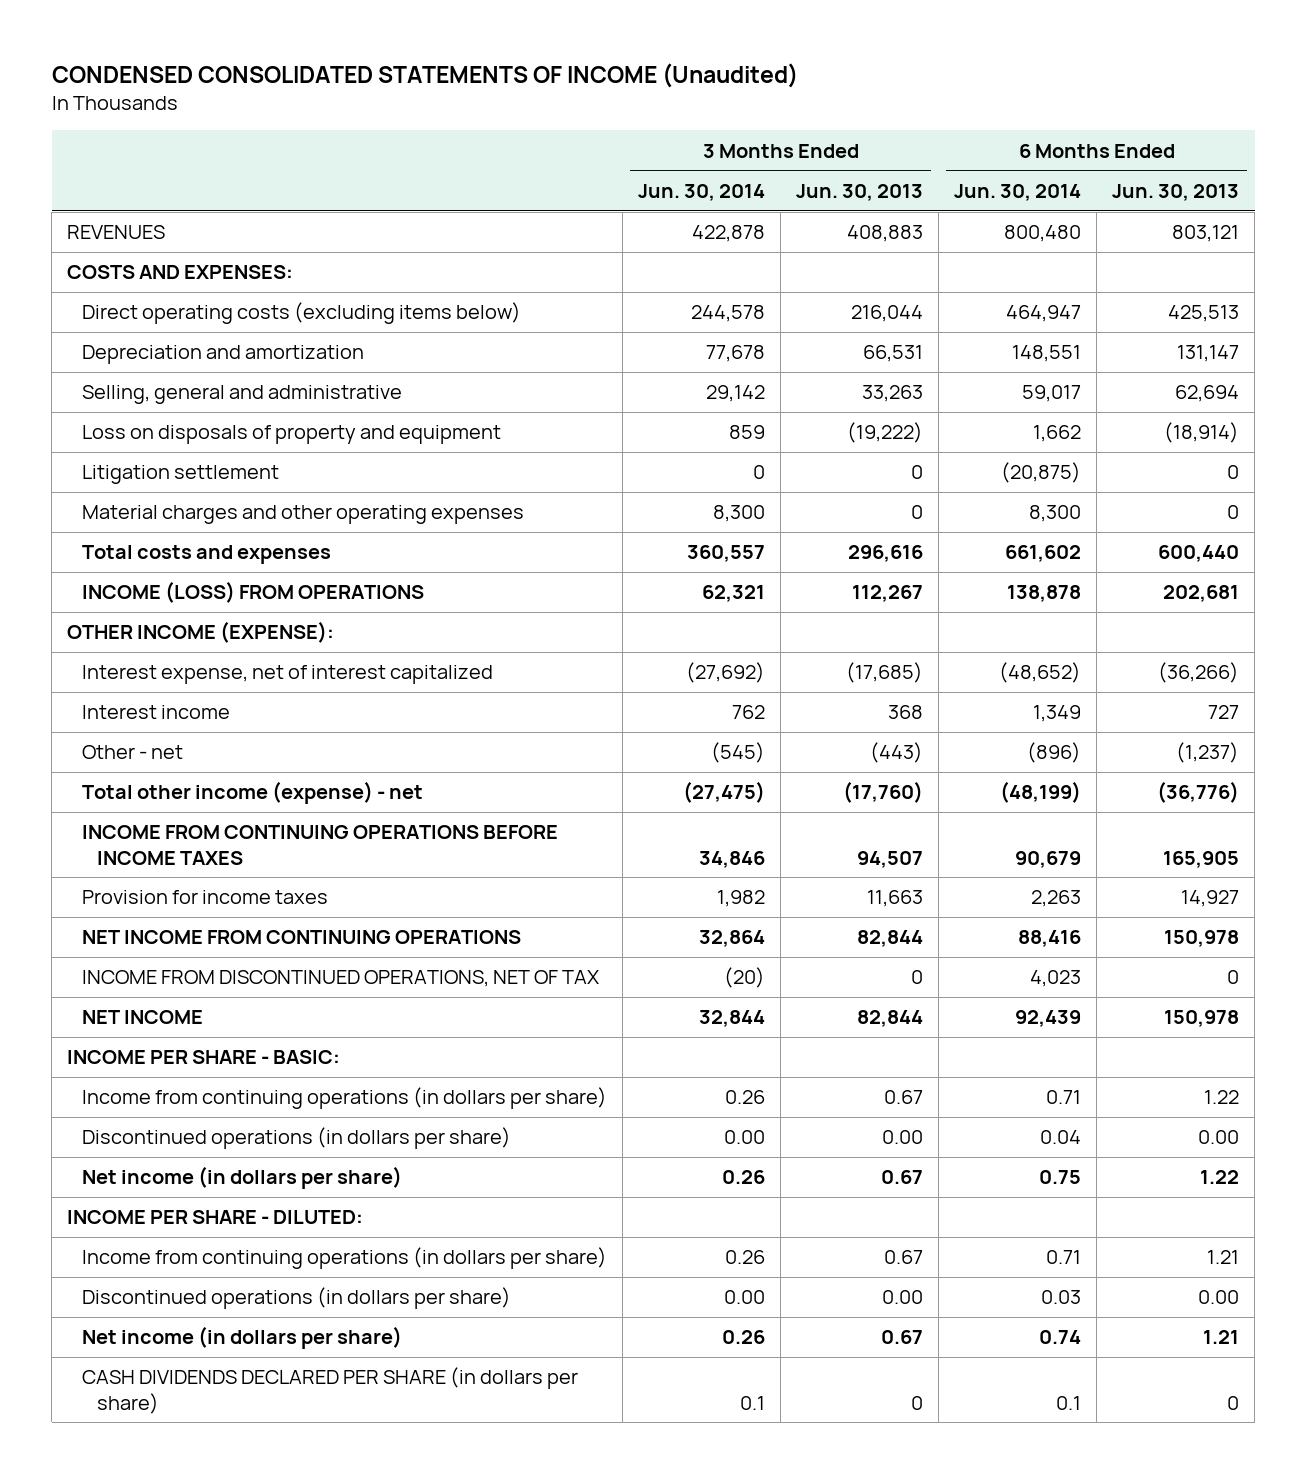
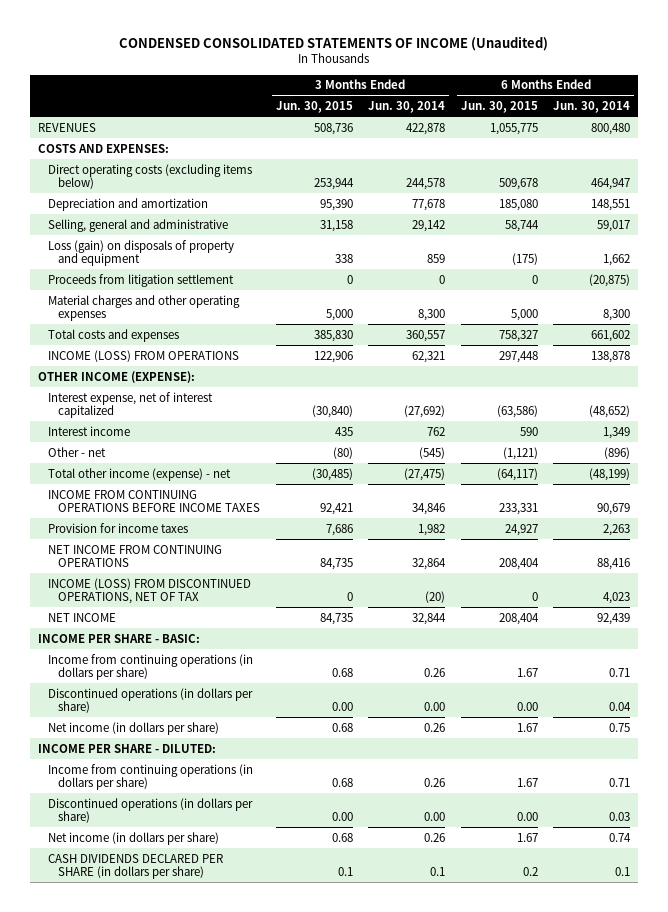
- | 3 Months Ended Jun. 30, 2014 | 3 Months Ended Jun. 30, 2013 | 6 Months Ended Jun. 30, 2014 | 6 Months Ended Jun. 30, 2013
+ | 3 Months Ended Jun. 30, 2015 | 3 Months Ended Jun. 30, 2014 | 6 Months Ended Jun. 30, 2015 | 6 Months Ended Jun. 30, 2014
- Loss on disposals of property and equipment | 859 | (19,222) | 1,662 | (18,914)
- Litigation settlement | 0 | 0 | (20,875) | 0
+ Loss (gain) on disposals of property and equipment | 338 | 859 | (175) | 1,662
+ Proceeds from litigation settlement | 0 | 0 | 0 | (20,875)
- INCOME FROM DISCONTINUED OPERATIONS, NET OF TAX | (20) | 0 | 4,023 | 0
+ INCOME (LOSS) FROM DISCONTINUED OPERATIONS, NET OF TAX | 0 | (20) | 0 | 4,023

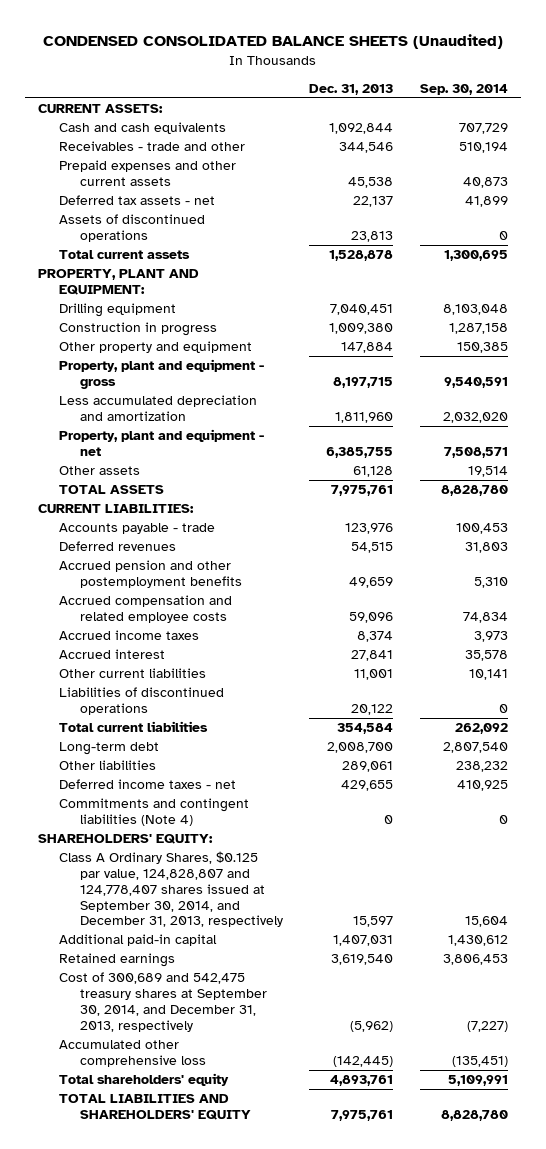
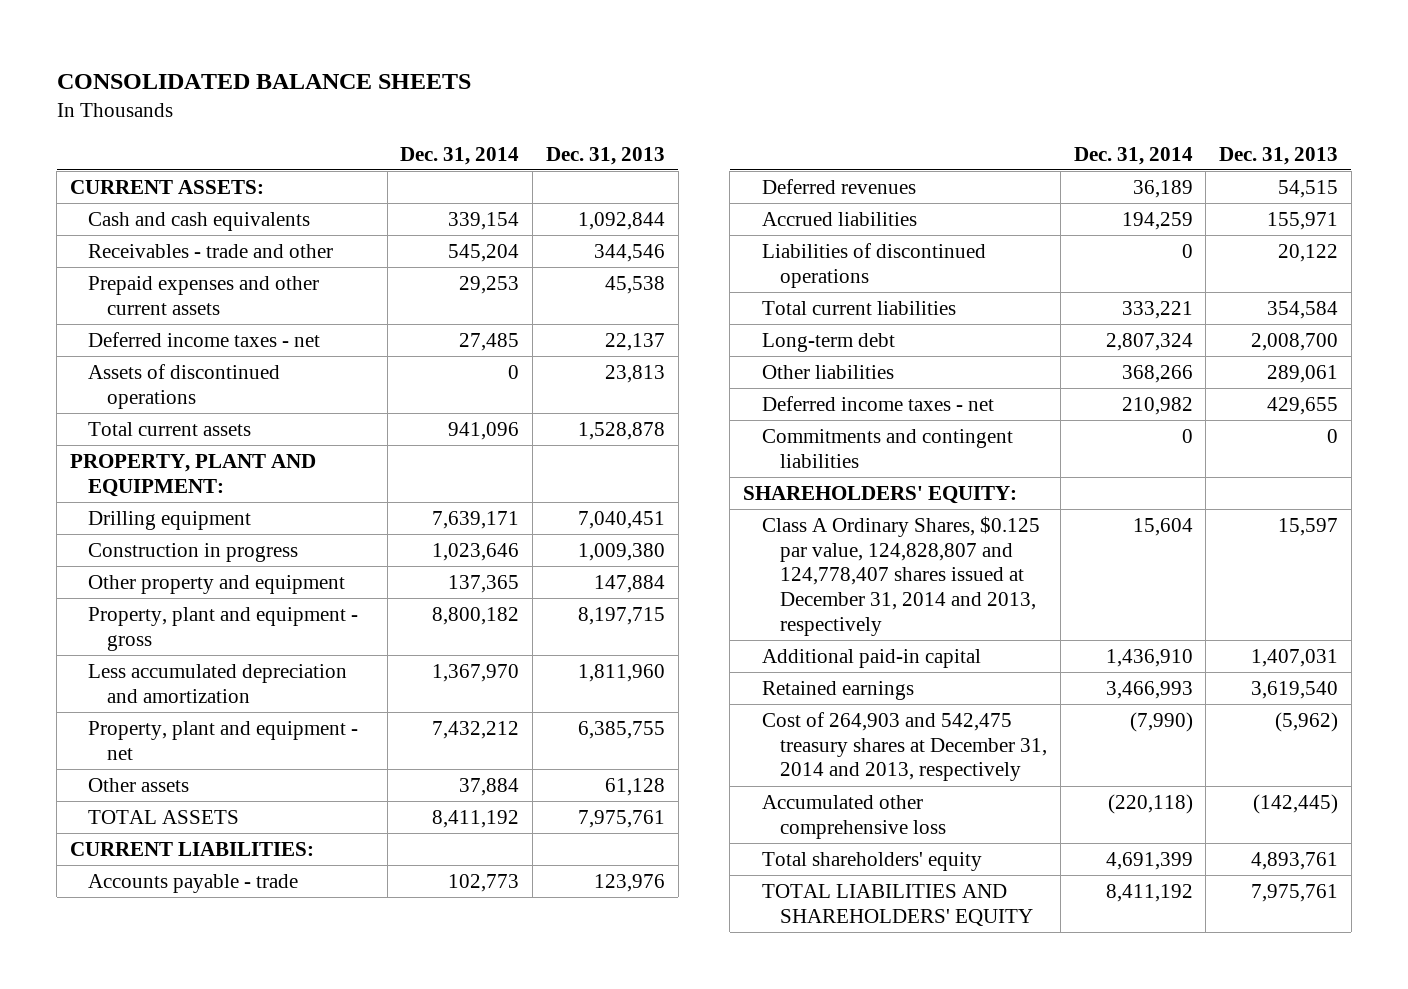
- CONDENSED CONSOLIDATED BALANCE SHEETS (Unaudited)
+ CONSOLIDATED BALANCE SHEETS
- | Dec. 31, 2013 | Sep. 30, 2014
+ | Dec. 31, 2014 | Dec. 31, 2013
- Deferred tax assets - net | 22,137 | 41,899
+ Deferred income taxes - net | 27,485 | 22,137
- Accrued pension and other postemployment benefits | 49,659 | 5,310
- Accrued compensation and related employee costs | 59,096 | 74,834
- Accrued income taxes | 8,374 | 3,973
- Accrued interest | 27,841 | 35,578
- Other current liabilities | 11,001 | 10,141
+ Accrued liabilities | 194,259 | 155,971
- Commitments and contingent liabilities (Note 4) | 0 | 0
+ Commitments and contingent liabilities | 0 | 0
- Class A Ordinary Shares, $0.125 par value, 124,828,807 and 124,778,407 shares issued at September 30, 2014, and December 31, 2013, respectively | 15,597 | 15,604
+ Class A Ordinary Shares, $0.125 par value, 124,828,807 and 124,778,407 shares issued at December 31, 2014 and 2013, respectively | 15,604 | 15,597
- Cost of 300,689 and 542,475 treasury shares at September 30, 2014, and December 31, 2013, respectively | (5,962) | (7,227)
+ Cost of 264,903 and 542,475 treasury shares at December 31, 2014 and 2013, respectively | (7,990) | (5,962)

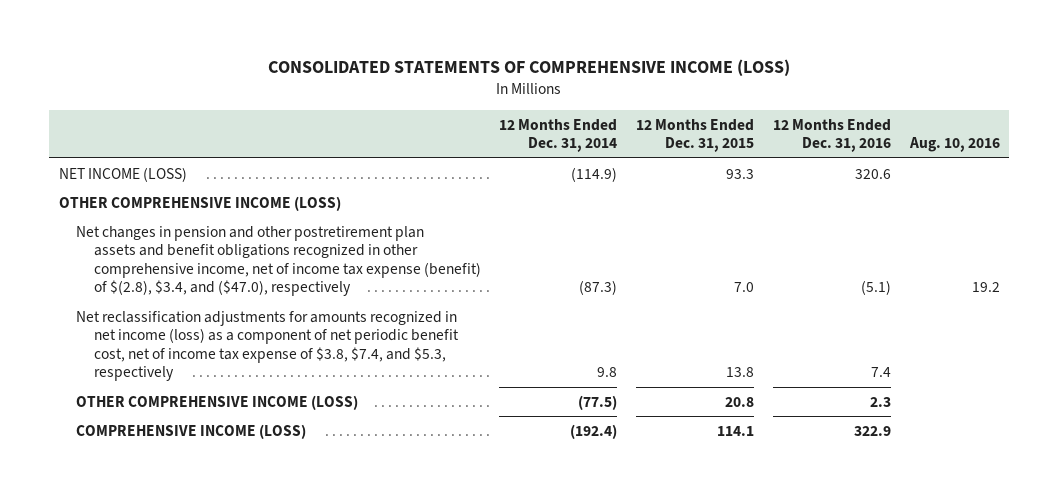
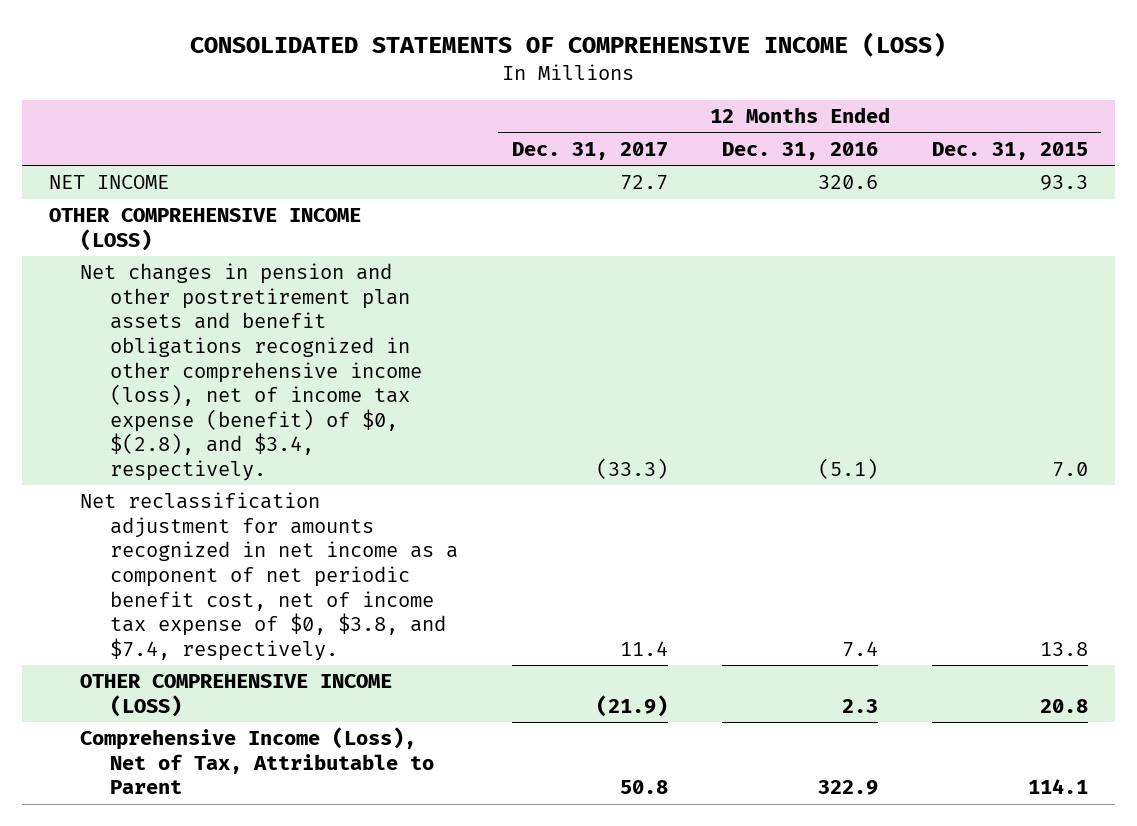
- | 12 Months Ended Dec. 31, 2014 | 12 Months Ended Dec. 31, 2015 | 12 Months Ended Dec. 31, 2016 | Aug. 10, 2016
+ | 12 Months Ended Dec. 31, 2017 | 12 Months Ended Dec. 31, 2016 | 12 Months Ended Dec. 31, 2015
- NET INCOME (LOSS) | (114.9) | 93.3 | 320.6 |
+ NET INCOME | 72.7 | 320.6 | 93.3
- Net changes in pension and other postretirement plan assets and benefit obligations recognized in other comprehensive income, net of income tax expense (benefit) of $(2.8), $3.4, and ($47.0), respectively | (87.3) | 7.0 | (5.1) | 19.2
- Net reclassification adjustments for amounts recognized in net income (loss) as a component of net periodic benefit cost, net of income tax expense of $3.8, $7.4, and $5.3, respectively | 9.8 | 13.8 | 7.4 |
+ Net changes in pension and other postretirement plan assets and benefit obligations recognized in other comprehensive income (loss), net of income tax expense (benefit) of $0, $(2.8), and $3.4, respectively. | (33.3) | (5.1) | 7.0
+ Net reclassification adjustment for amounts recognized in net income as a component of net periodic benefit cost, net of income tax expense of $0, $3.8, and $7.4, respectively. | 11.4 | 7.4 | 13.8
- COMPREHENSIVE INCOME (LOSS) | (192.4) | 114.1 | 322.9 |
+ Comprehensive Income (Loss), Net of Tax, Attributable to Parent | 50.8 | 322.9 | 114.1

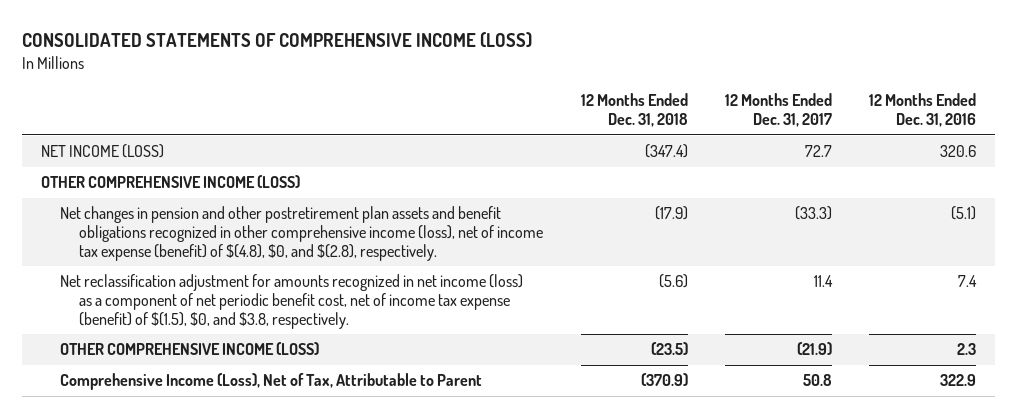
- | 12 Months Ended Dec. 31, 2017 | 12 Months Ended Dec. 31, 2016 | 12 Months Ended Dec. 31, 2015
+ | 12 Months Ended Dec. 31, 2018 | 12 Months Ended Dec. 31, 2017 | 12 Months Ended Dec. 31, 2016
- NET INCOME | 72.7 | 320.6 | 93.3
+ NET INCOME (LOSS) | (347.4) | 72.7 | 320.6
- Net changes in pension and other postretirement plan assets and benefit obligations recognized in other comprehensive income (loss), net of income tax expense (benefit) of $0, $(2.8), and $3.4, respectively. | (33.3) | (5.1) | 7.0
- Net reclassification adjustment for amounts recognized in net income as a component of net periodic benefit cost, net of income tax expense of $0, $3.8, and $7.4, respectively. | 11.4 | 7.4 | 13.8
+ Net changes in pension and other postretirement plan assets and benefit obligations recognized in other comprehensive income (loss), net of income tax expense (benefit) of $(4.8), $0, and $(2.8), respectively. | (17.9) | (33.3) | (5.1)
+ Net reclassification adjustment for amounts recognized in net income (loss) as a component of net periodic benefit cost, net of income tax expense (benefit) of $(1.5), $0, and $3.8, respectively. | (5.6) | 11.4 | 7.4

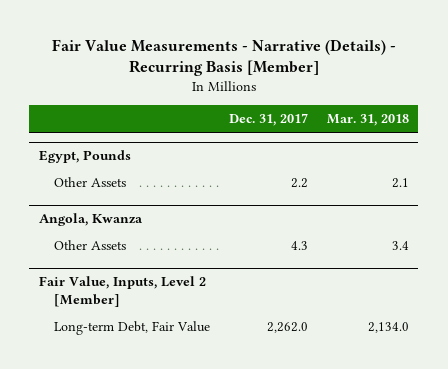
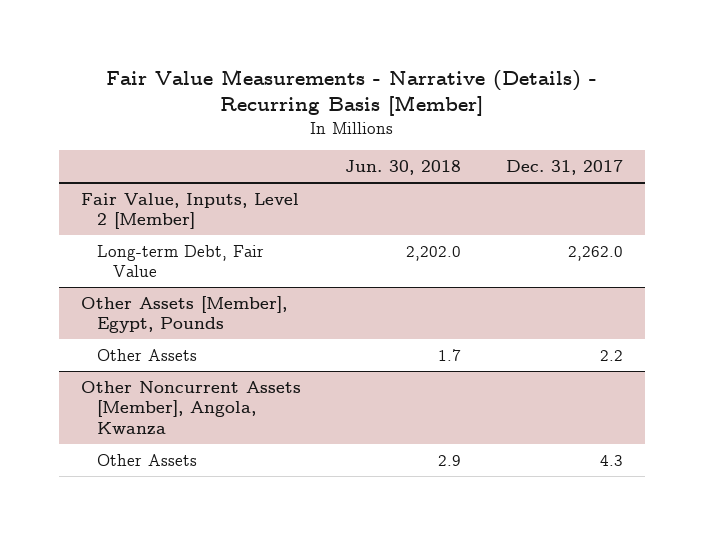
- | Dec. 31, 2017 | Mar. 31, 2018
+ | Jun. 30, 2018 | Dec. 31, 2017
- Egypt, Pounds
- Other Assets | 2.2 | 2.1
- Angola, Kwanza
- Other Assets | 4.3 | 3.4
+ Other Assets [Member], Egypt, Pounds
+ Other Assets | 1.7 | 2.2
+ Other Noncurrent Assets [Member], Angola, Kwanza
+ Other Assets | 2.9 | 4.3

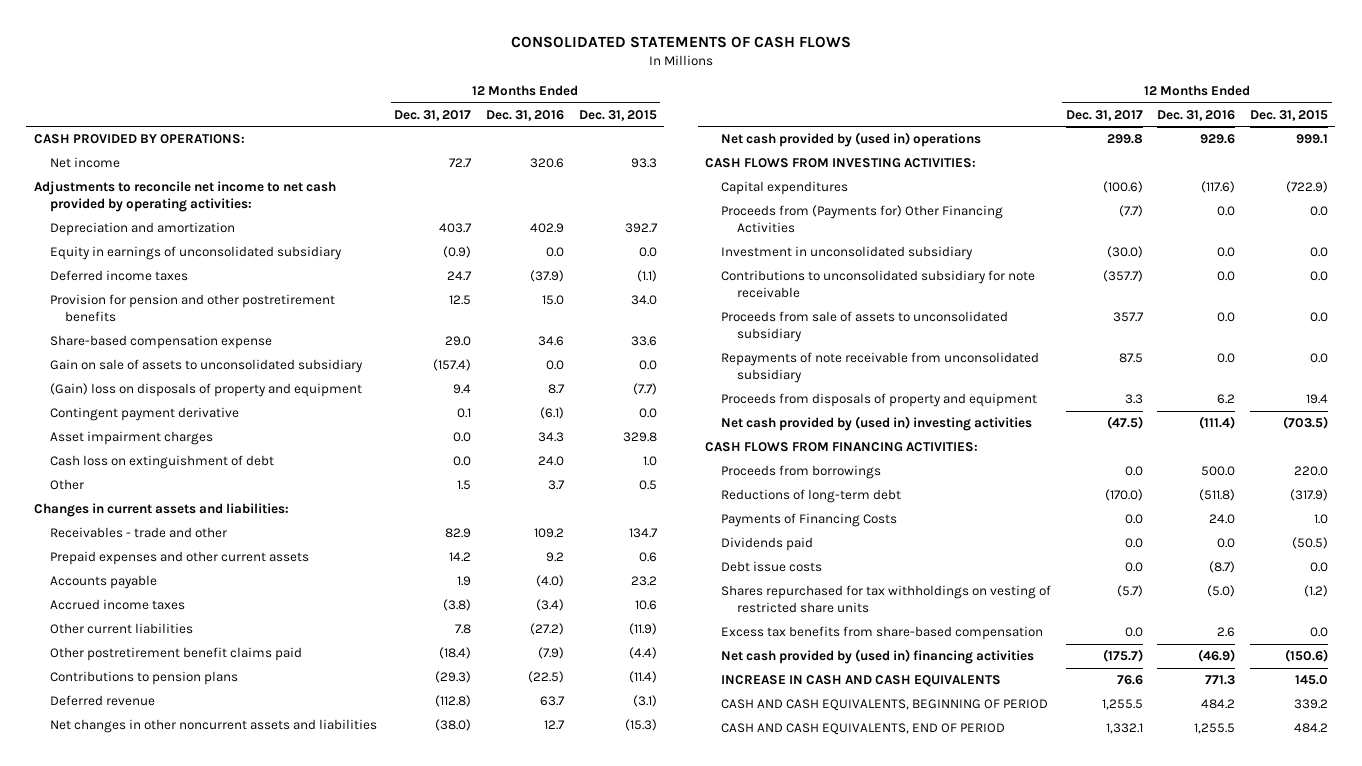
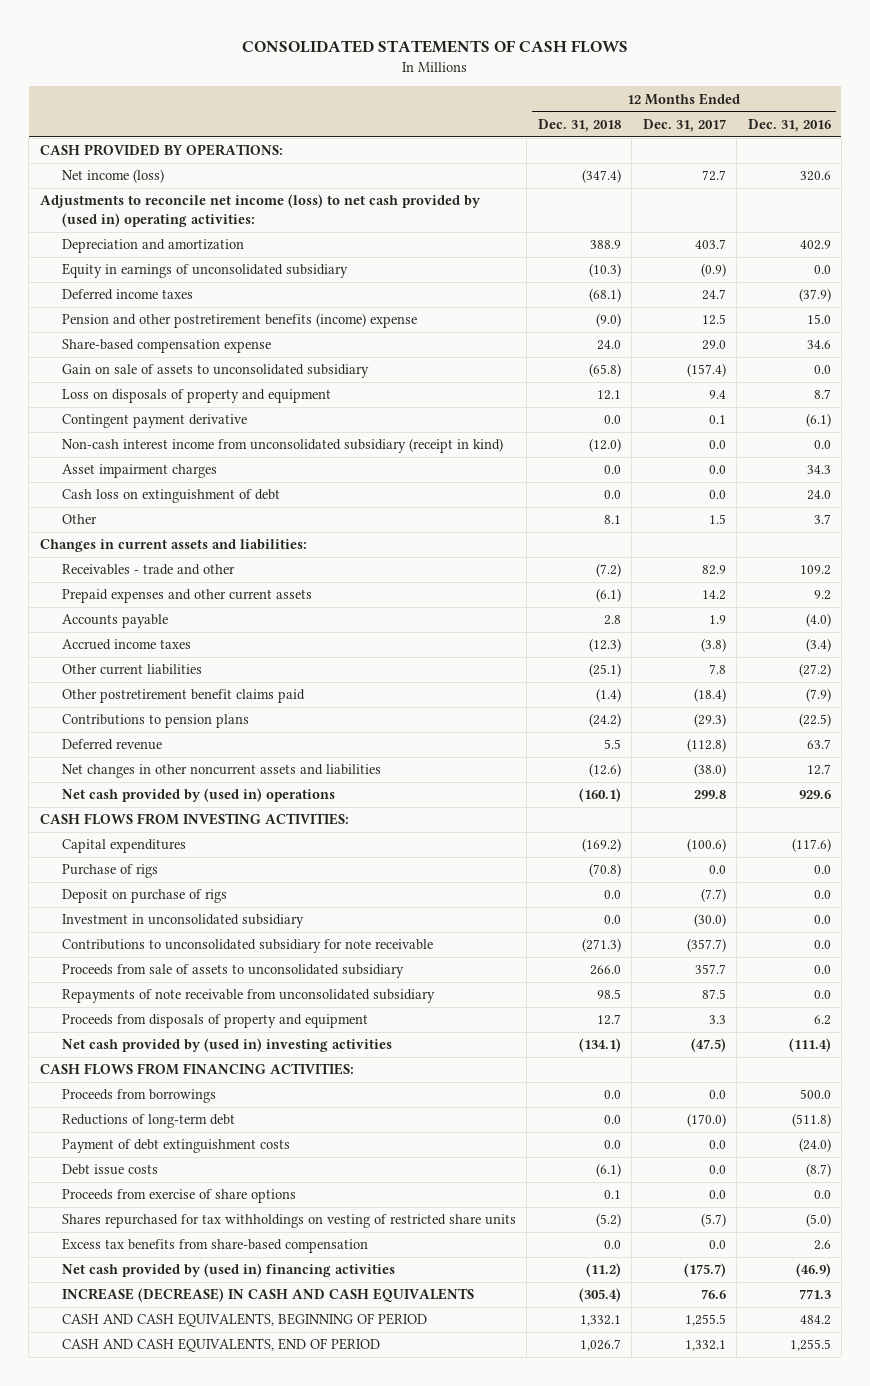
- | 12 Months Ended Dec. 31, 2017 | 12 Months Ended Dec. 31, 2016 | 12 Months Ended Dec. 31, 2015
+ | 12 Months Ended Dec. 31, 2018 | 12 Months Ended Dec. 31, 2017 | 12 Months Ended Dec. 31, 2016
- Net income | 72.7 | 320.6 | 93.3
- Adjustments to reconcile net income to net cash provided by operating activities:
+ Net income (loss) | (347.4) | 72.7 | 320.6
+ Adjustments to reconcile net income (loss) to net cash provided by (used in) operating activities:
- Provision for pension and other postretirement benefits | 12.5 | 15.0 | 34.0
+ Pension and other postretirement benefits (income) expense | (9.0) | 12.5 | 15.0
- (Gain) loss on disposals of property and equipment | 9.4 | 8.7 | (7.7)
+ Loss on disposals of property and equipment | 12.1 | 9.4 | 8.7
+ Non-cash interest income from unconsolidated subsidiary (receipt in kind) | (12.0) | 0.0 | 0.0
- Proceeds from (Payments for) Other Financing Activities | (7.7) | 0.0 | 0.0
+ Purchase of rigs | (70.8) | 0.0 | 0.0
+ Deposit on purchase of rigs | 0.0 | (7.7) | 0.0
- Payments of Financing Costs | 0.0 | 24.0 | 1.0
- Dividends paid | 0.0 | 0.0 | (50.5)
+ Payment of debt extinguishment costs | 0.0 | 0.0 | (24.0)
+ Proceeds from exercise of share options | 0.1 | 0.0 | 0.0
- INCREASE IN CASH AND CASH EQUIVALENTS | 76.6 | 771.3 | 145.0
+ INCREASE (DECREASE) IN CASH AND CASH EQUIVALENTS | (305.4) | 76.6 | 771.3

